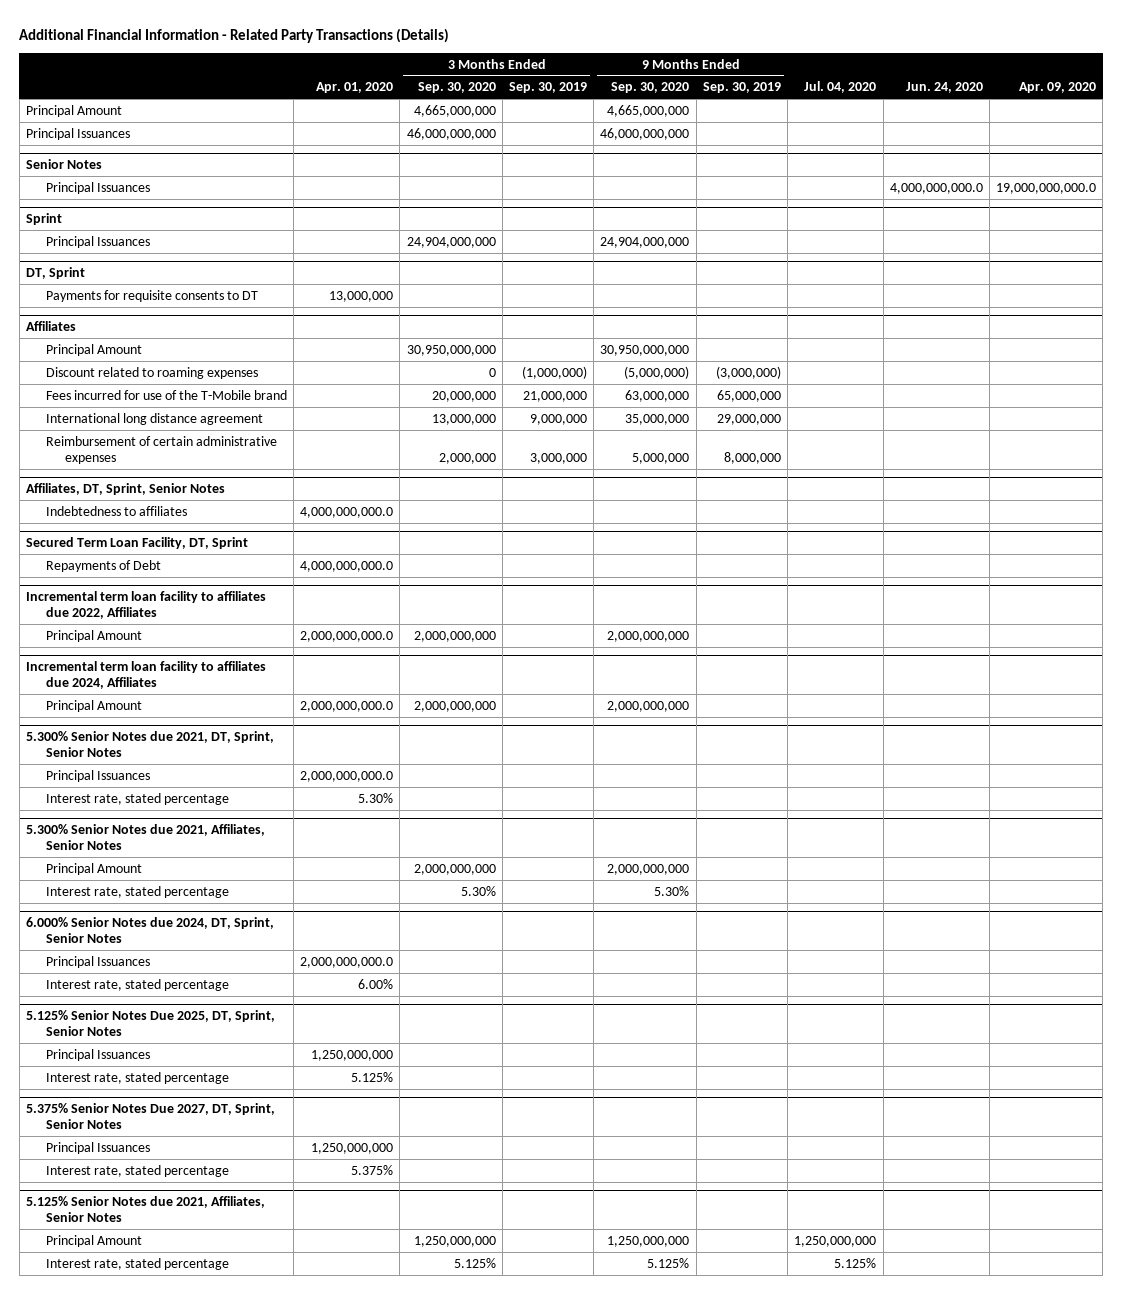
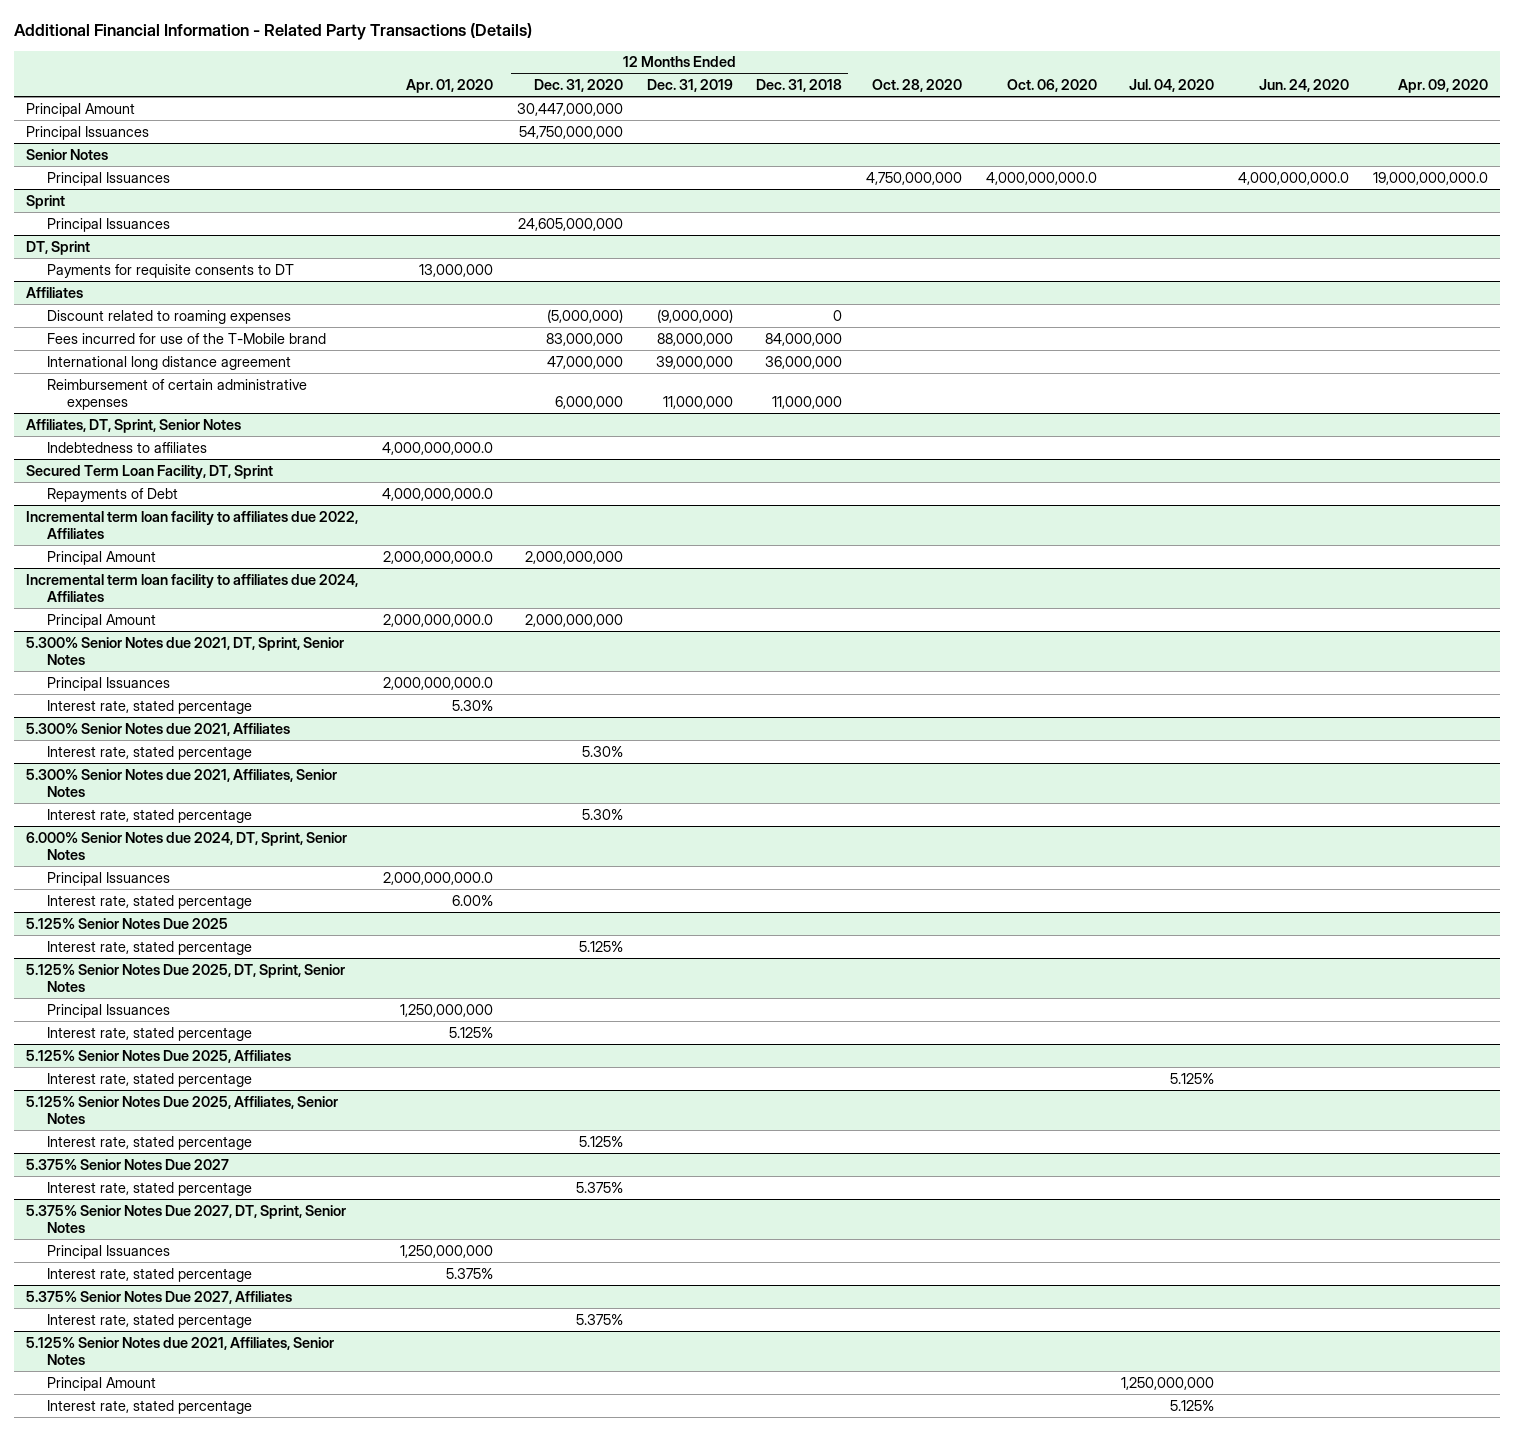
- | Apr. 01, 2020 | 3 Months Ended Sep. 30, 2020 | 3 Months Ended Sep. 30, 2019 | 9 Months Ended Sep. 30, 2020 | 9 Months Ended Sep. 30, 2019 | Jul. 04, 2020 | Jun. 24, 2020 | Apr. 09, 2020
+ | Apr. 01, 2020 | 12 Months Ended Dec. 31, 2020 | 12 Months Ended Dec. 31, 2019 | 12 Months Ended Dec. 31, 2018 | Oct. 28, 2020 | Oct. 06, 2020 | Jul. 04, 2020 | Jun. 24, 2020 | Apr. 09, 2020
@ Affiliates
- Principal Amount | | 30,950,000,000 | | 30,950,000,000 | | | |
+ 5.300% Senior Notes due 2021, Affiliates
+ Interest rate, stated percentage | | 5.30% | | | | | | |
@ 5.300% Senior Notes due 2021, Affiliates, Senior Notes
- Principal Amount | | 2,000,000,000 | | 2,000,000,000 | | | |
+ 5.125% Senior Notes Due 2025
+ Interest rate, stated percentage | | 5.125% | | | | | | |
+ 5.125% Senior Notes Due 2025, Affiliates
+ Interest rate, stated percentage | | | | | | | 5.125% | |
+ 5.125% Senior Notes Due 2025, Affiliates, Senior Notes
+ Interest rate, stated percentage | | 5.125% | | | | | | |
+ 5.375% Senior Notes Due 2027
+ Interest rate, stated percentage | | 5.375% | | | | | | |
+ 5.375% Senior Notes Due 2027, Affiliates
+ Interest rate, stated percentage | | 5.375% | | | | | | |

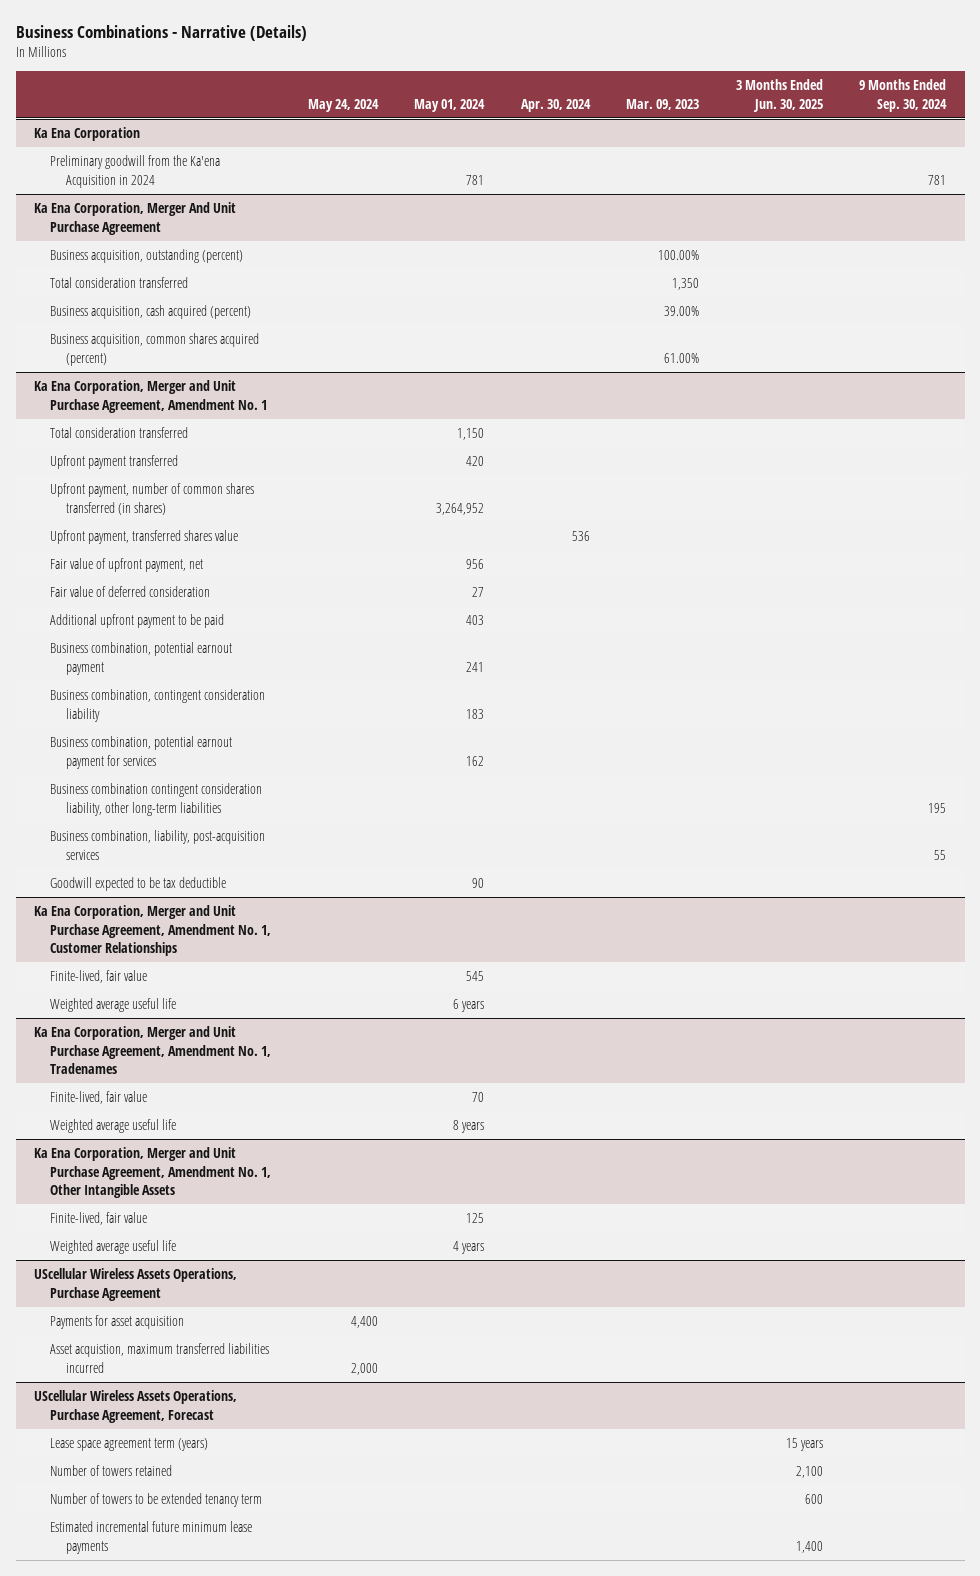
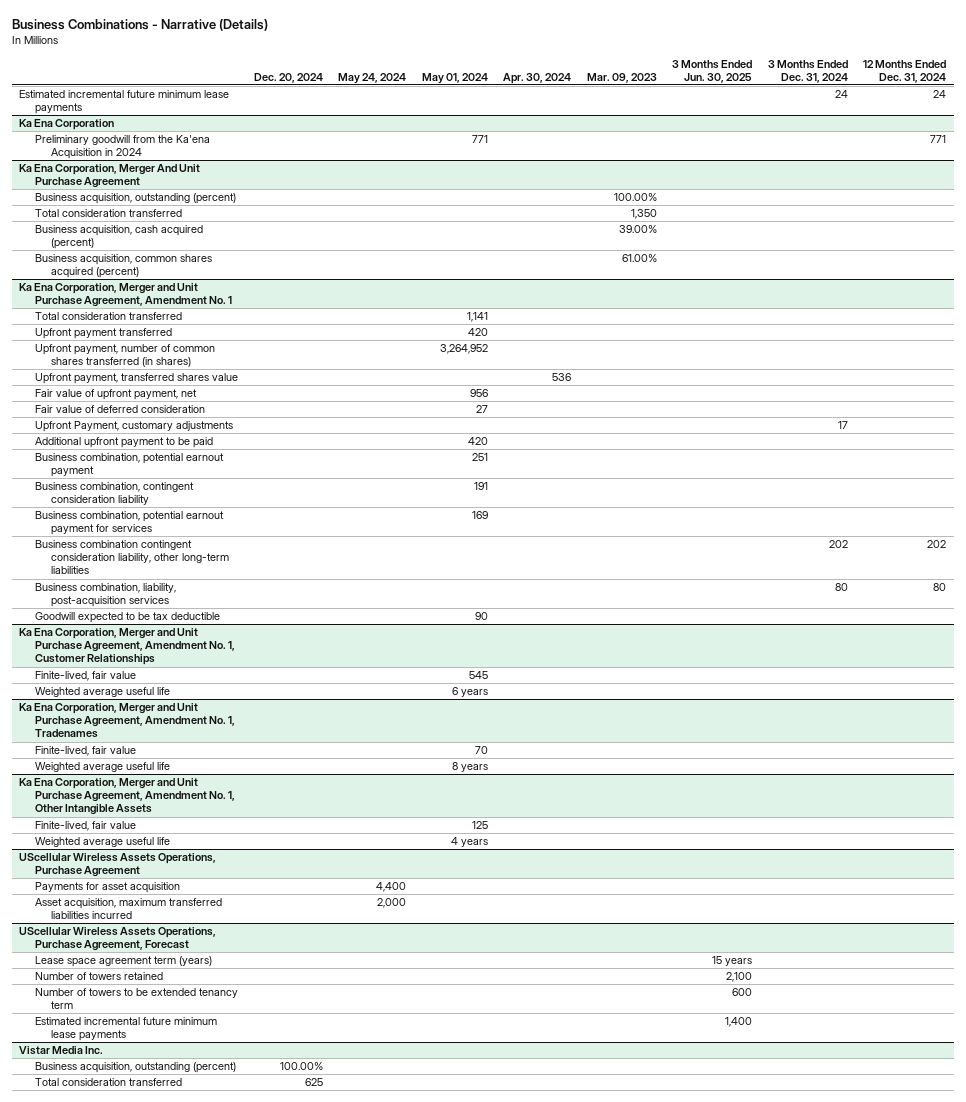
- | May 24, 2024 | May 01, 2024 | Apr. 30, 2024 | Mar. 09, 2023 | 3 Months Ended Jun. 30, 2025 | 9 Months Ended Sep. 30, 2024
+ | Dec. 20, 2024 | May 24, 2024 | May 01, 2024 | Apr. 30, 2024 | Mar. 09, 2023 | 3 Months Ended Jun. 30, 2025 | 3 Months Ended Dec. 31, 2024 | 12 Months Ended Dec. 31, 2024
+ Estimated incremental future minimum lease payments | | | | | | | 24 | 24
@ Ka Ena Corporation
- Preliminary goodwill from the Ka'ena Acquisition in 2024 | | 781 | | | | 781
+ Preliminary goodwill from the Ka'ena Acquisition in 2024 | | | 771 | | | | | 771
@ Ka Ena Corporation, Merger and Unit Purchase Agreement, Amendment No. 1
- Total consideration transferred | | 1,150 | | | |
+ Total consideration transferred | | | 1,141 | | | | |
- Additional upfront payment to be paid | | 403 | | | |
- Business combination, potential earnout payment | | 241 | | | |
- Business combination, contingent consideration liability | | 183 | | | |
- Business combination, potential earnout payment for services | | 162 | | | |
+ Upfront Payment, customary adjustments | | | | | | | 17 |
+ Additional upfront payment to be paid | | | 420 | | | | |
+ Business combination, potential earnout payment | | | 251 | | | | |
+ Business combination, contingent consideration liability | | | 191 | | | | |
+ Business combination, potential earnout payment for services | | | 169 | | | | |
@ UScellular Wireless Assets Operations, Purchase Agreement
- Asset acquistion, maximum transferred liabilities incurred | 2,000 | | | | |
+ Asset acquisition, maximum transferred liabilities incurred | | 2,000 | | | | | |
+ Vistar Media Inc.
+ Business acquisition, outstanding (percent) | 100.00% | | | | | | |
+ Total consideration transferred | 625 | | | | | | |

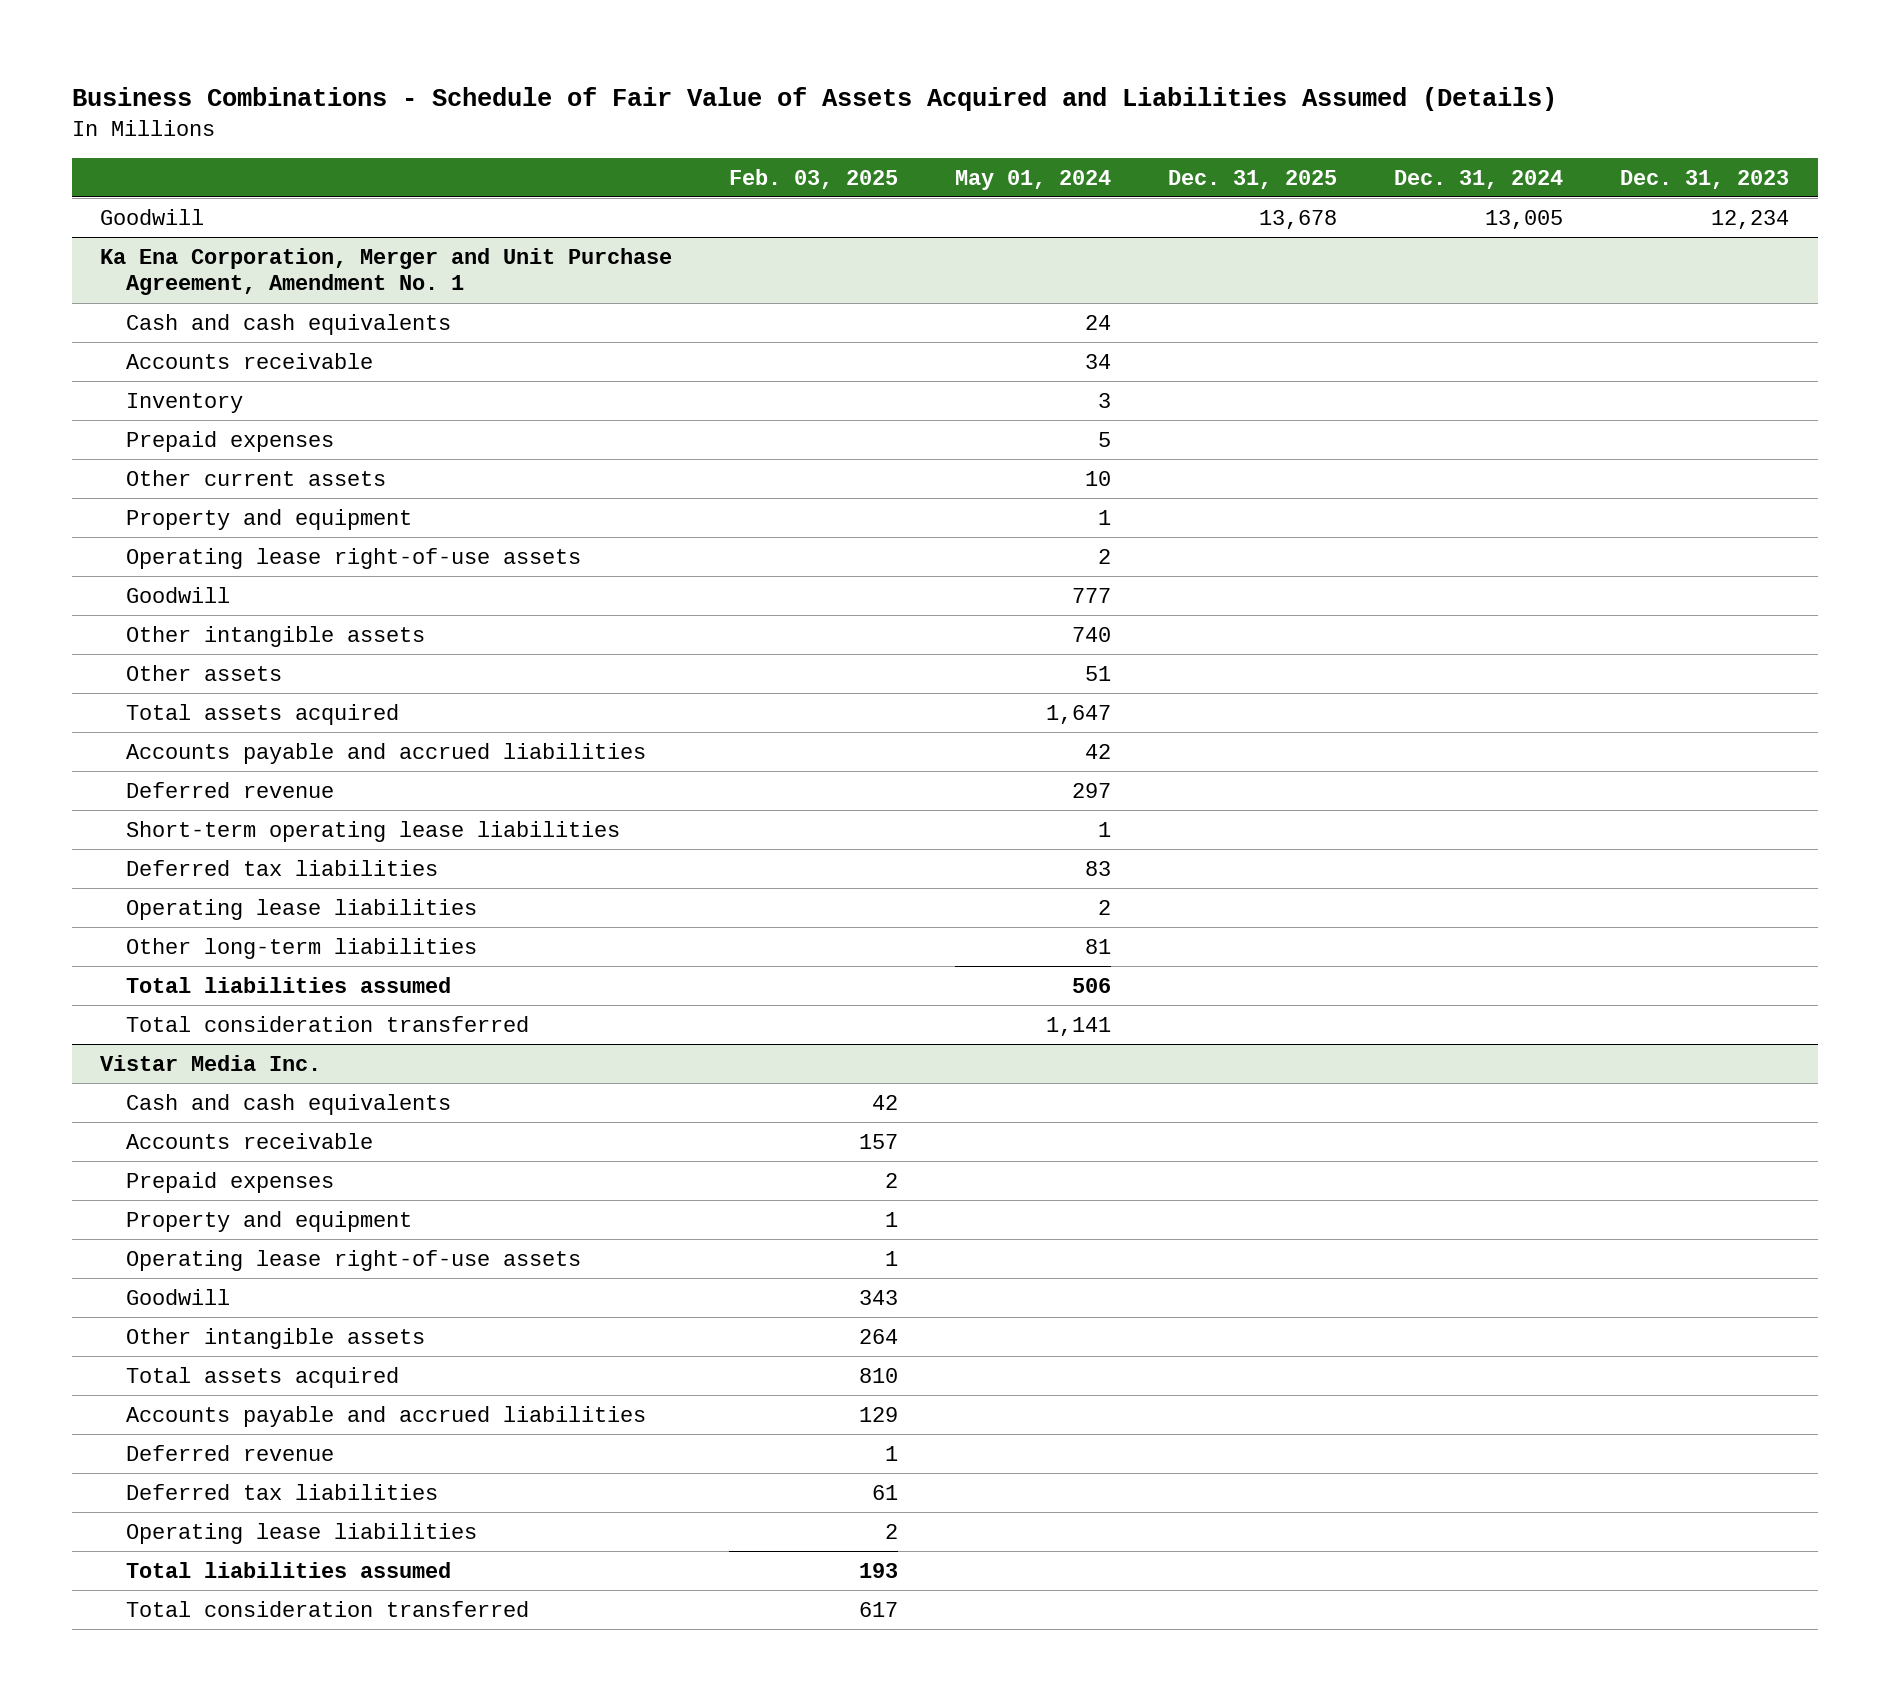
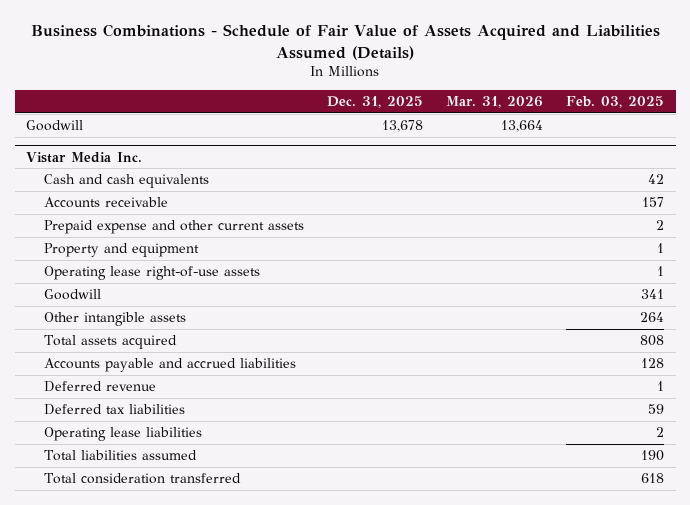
- | Feb. 03, 2025 | May 01, 2024 | Dec. 31, 2025 | Dec. 31, 2024 | Dec. 31, 2023
+ | Dec. 31, 2025 | Mar. 31, 2026 | Feb. 03, 2025
- Ka Ena Corporation, Merger and Unit Purchase Agreement, Amendment No. 1
- Cash and cash equivalents | | 24 | | |
- Accounts receivable | | 34 | | |
- Inventory | | 3 | | |
- Prepaid expenses | | 5 | | |
- Other current assets | | 10 | | |
- Property and equipment | | 1 | | |
- Operating lease right-of-use assets | | 2 | | |
- Goodwill | | 777 | | |
- Other intangible assets | | 740 | | |
- Other assets | | 51 | | |
- Total assets acquired | | 1,647 | | |
- Accounts payable and accrued liabilities | | 42 | | |
- Deferred revenue | | 297 | | |
- Short-term operating lease liabilities | | 1 | | |
- Deferred tax liabilities | | 83 | | |
- Operating lease liabilities | | 2 | | |
- Other long-term liabilities | | 81 | | |
- Total liabilities assumed | | 506 | | |
- Total consideration transferred | | 1,141 | | |
@ Vistar Media Inc.
- Prepaid expenses | 2 | | | |
+ Prepaid expense and other current assets | | | 2
- Goodwill | 343 | | | |
+ Goodwill | | | 341
- Total assets acquired | 810 | | | |
- Accounts payable and accrued liabilities | 129 | | | |
+ Total assets acquired | | | 808
+ Accounts payable and accrued liabilities | | | 128
- Deferred tax liabilities | 61 | | | |
+ Deferred tax liabilities | | | 59
- Total liabilities assumed | 193 | | | |
- Total consideration transferred | 617 | | | |
+ Total liabilities assumed | | | 190
+ Total consideration transferred | | | 618

